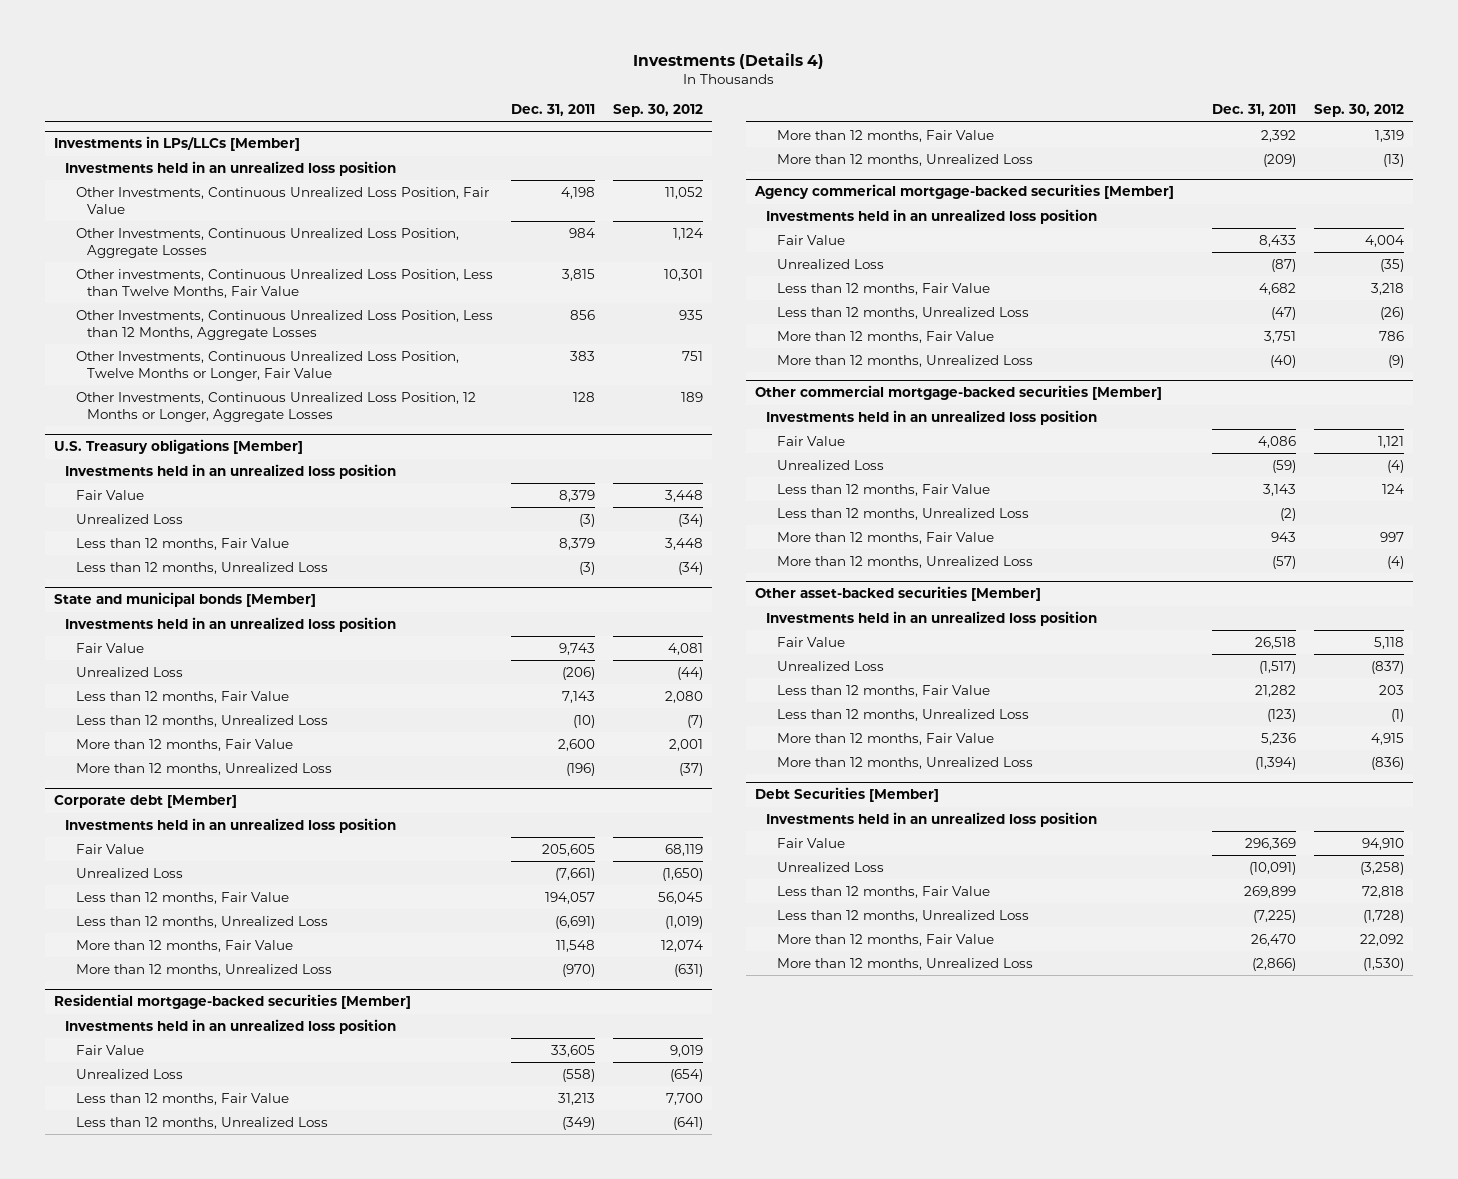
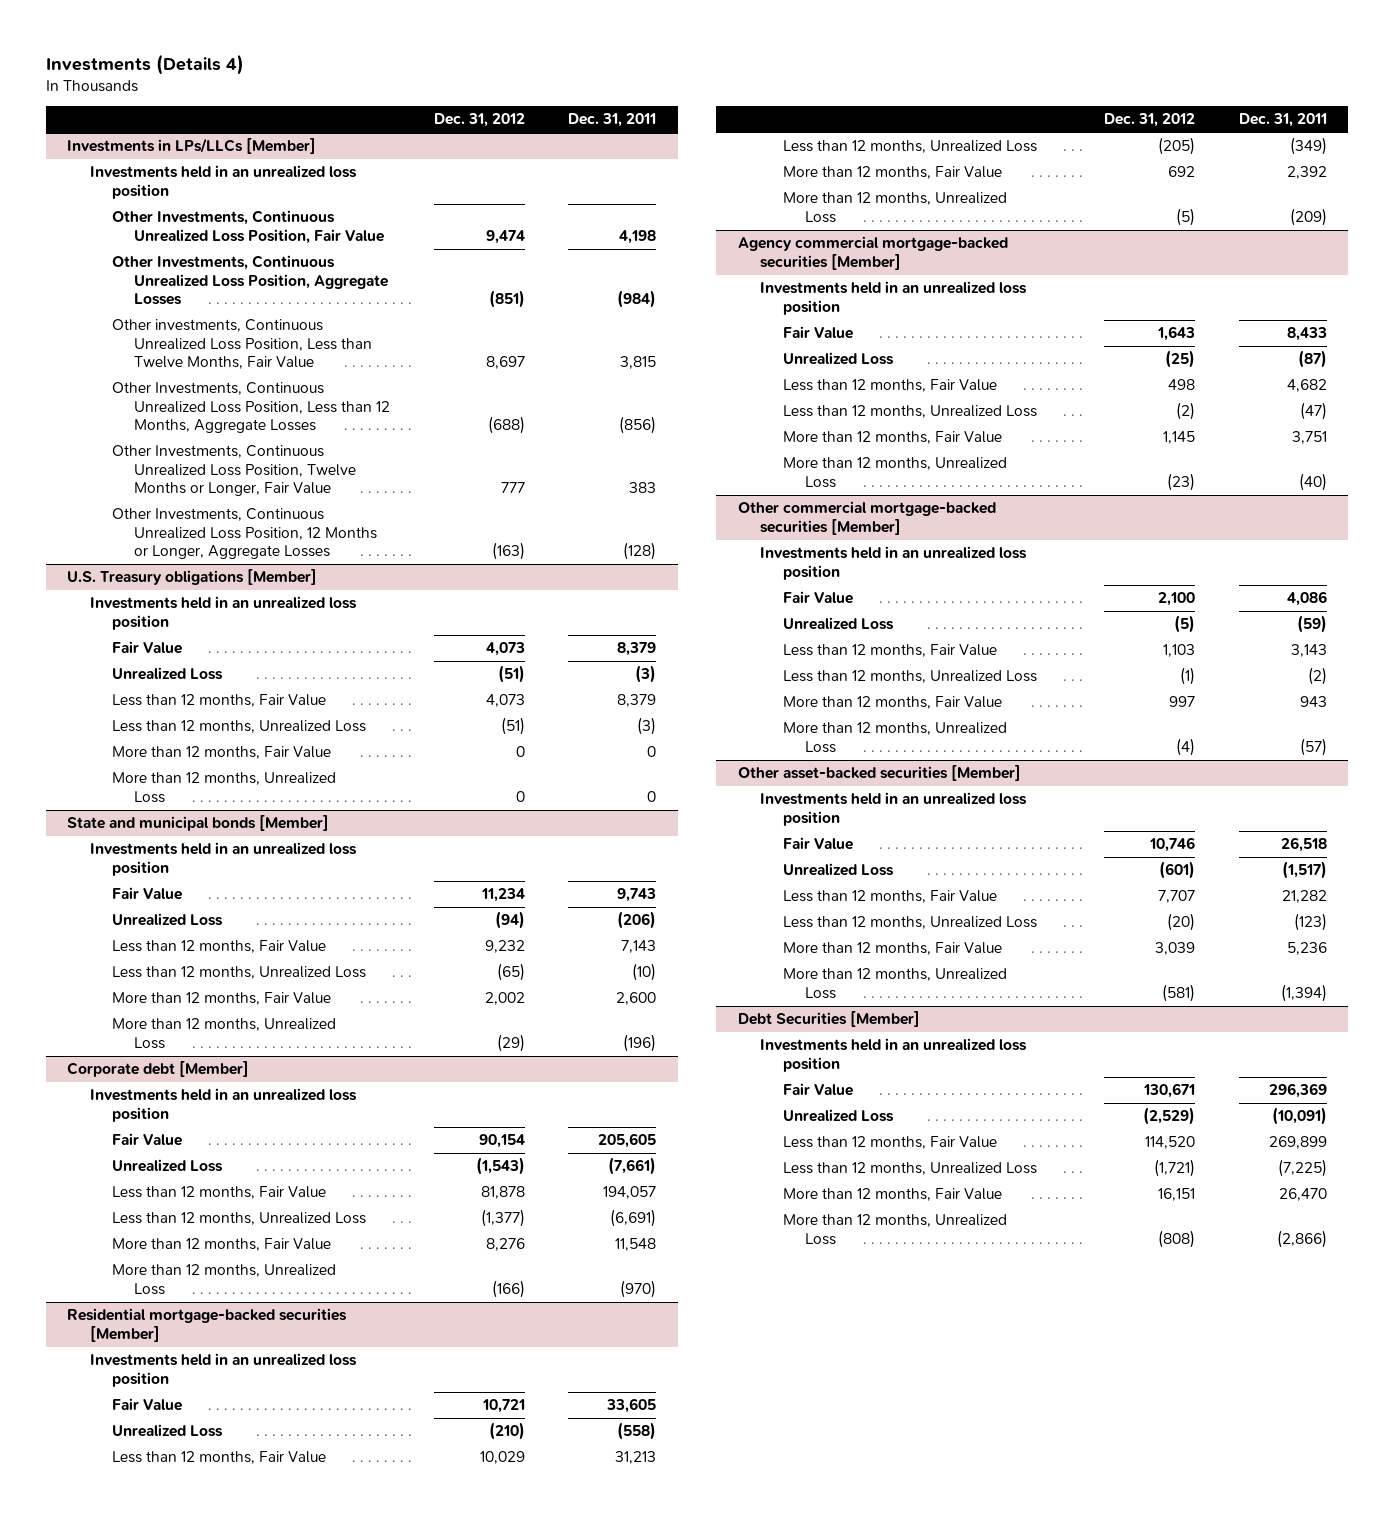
- | Dec. 31, 2011 | Sep. 30, 2012
+ | Dec. 31, 2012 | Dec. 31, 2011
@ Investments in LPs/LLCs [Member]
- Other Investments, Continuous Unrealized Loss Position, Aggregate Losses | 984 | 1,124
+ Other Investments, Continuous Unrealized Loss Position, Aggregate Losses | (851) | (984)
- Other Investments, Continuous Unrealized Loss Position, Less than 12 Months, Aggregate Losses | 856 | 935
+ Other Investments, Continuous Unrealized Loss Position, Less than 12 Months, Aggregate Losses | (688) | (856)
- Other Investments, Continuous Unrealized Loss Position, 12 Months or Longer, Aggregate Losses | 128 | 189
+ Other Investments, Continuous Unrealized Loss Position, 12 Months or Longer, Aggregate Losses | (163) | (128)
@ U.S. Treasury obligations [Member]
+ More than 12 months, Fair Value | 0 | 0
+ More than 12 months, Unrealized Loss | 0 | 0
- Agency commerical mortgage-backed securities [Member]
+ Agency commercial mortgage-backed securities [Member]

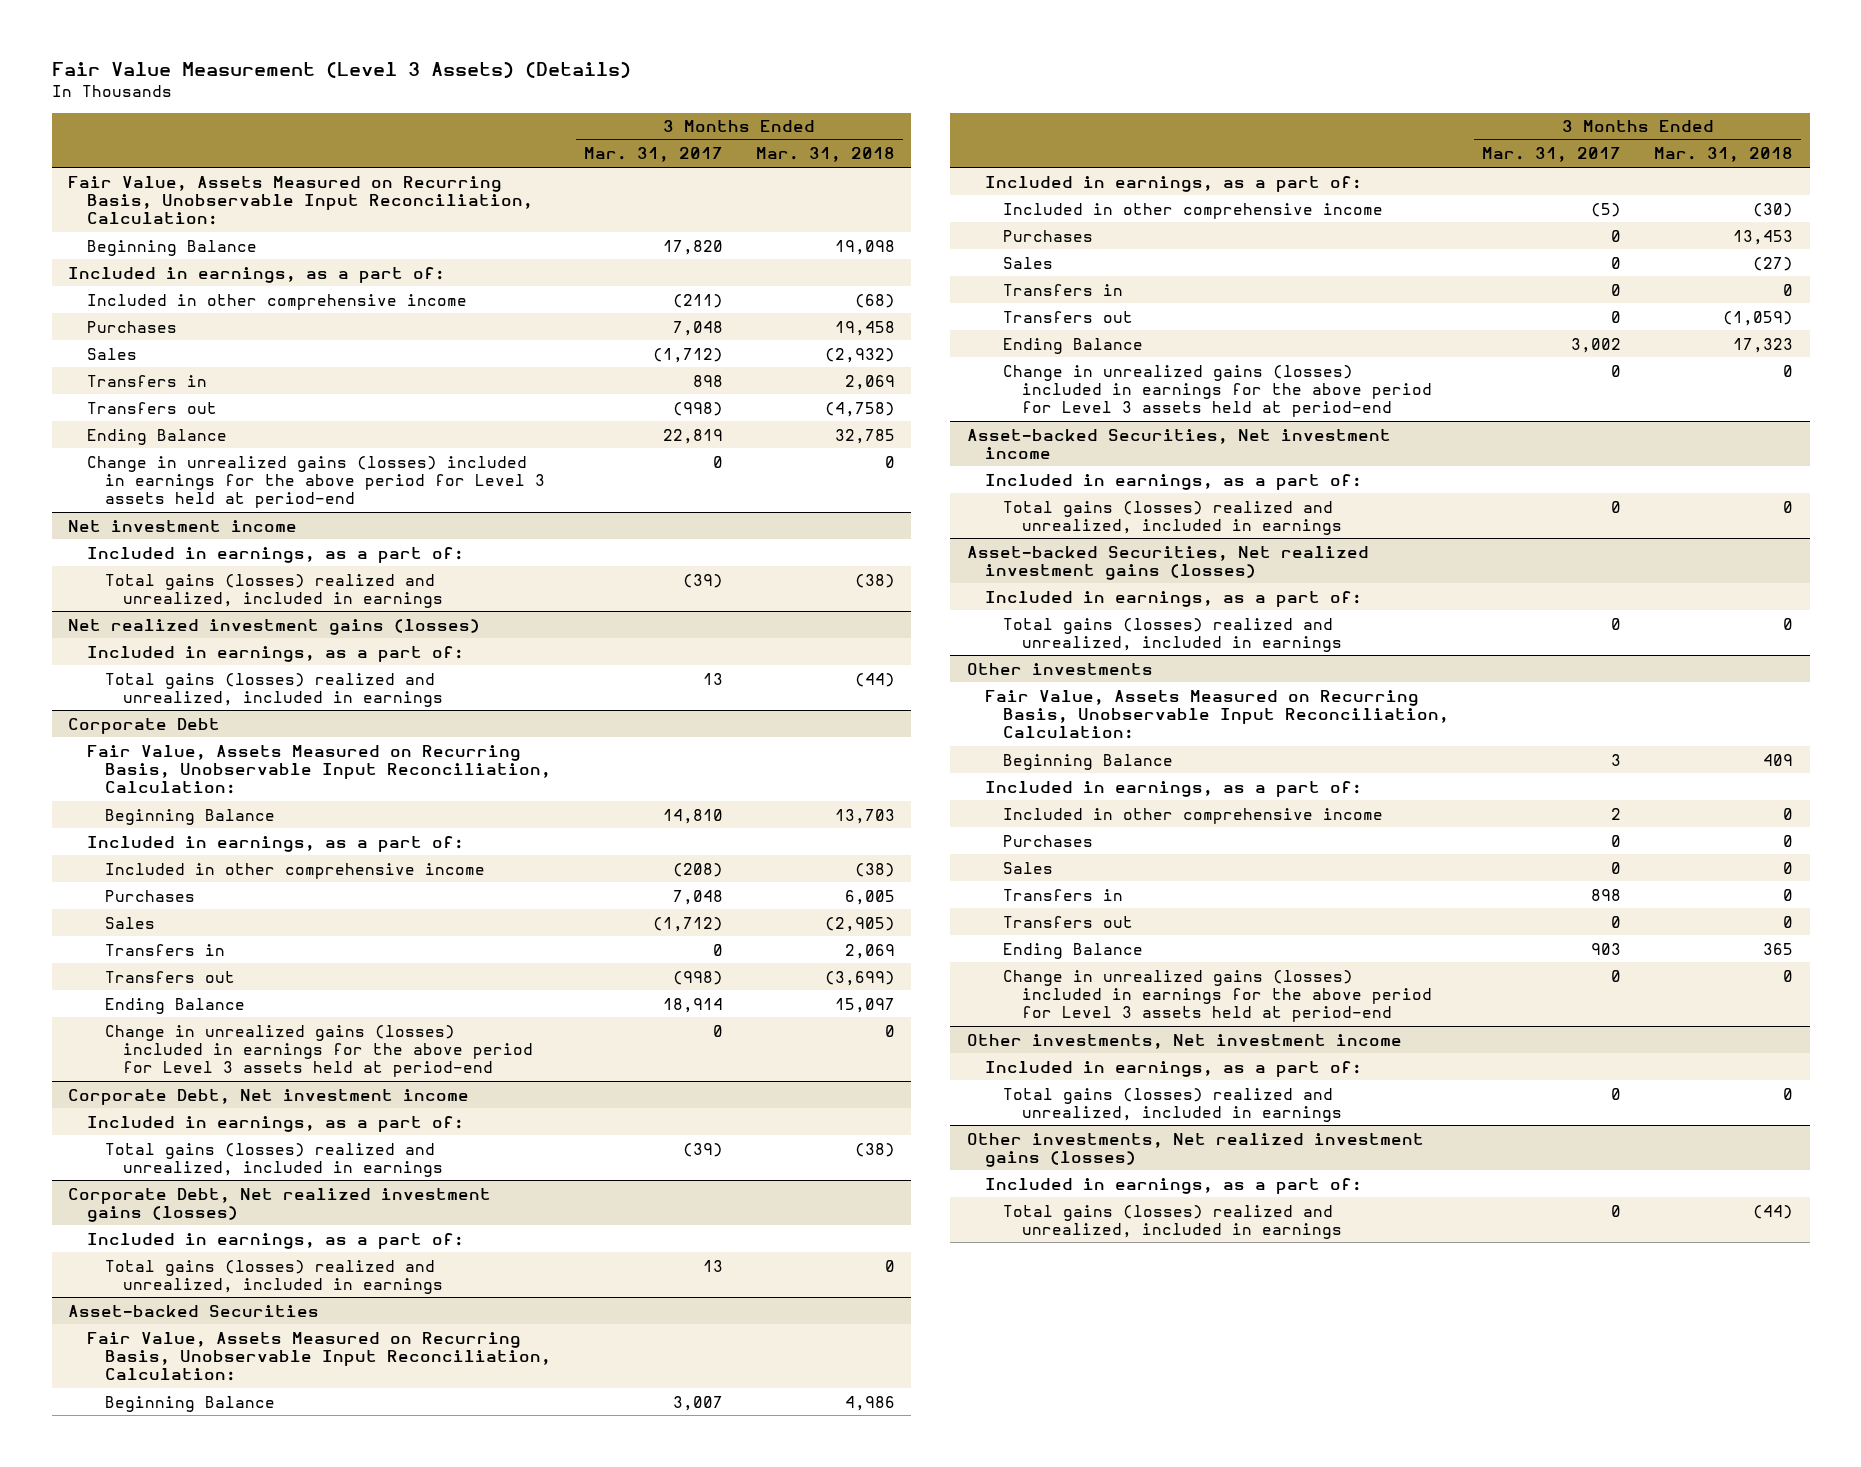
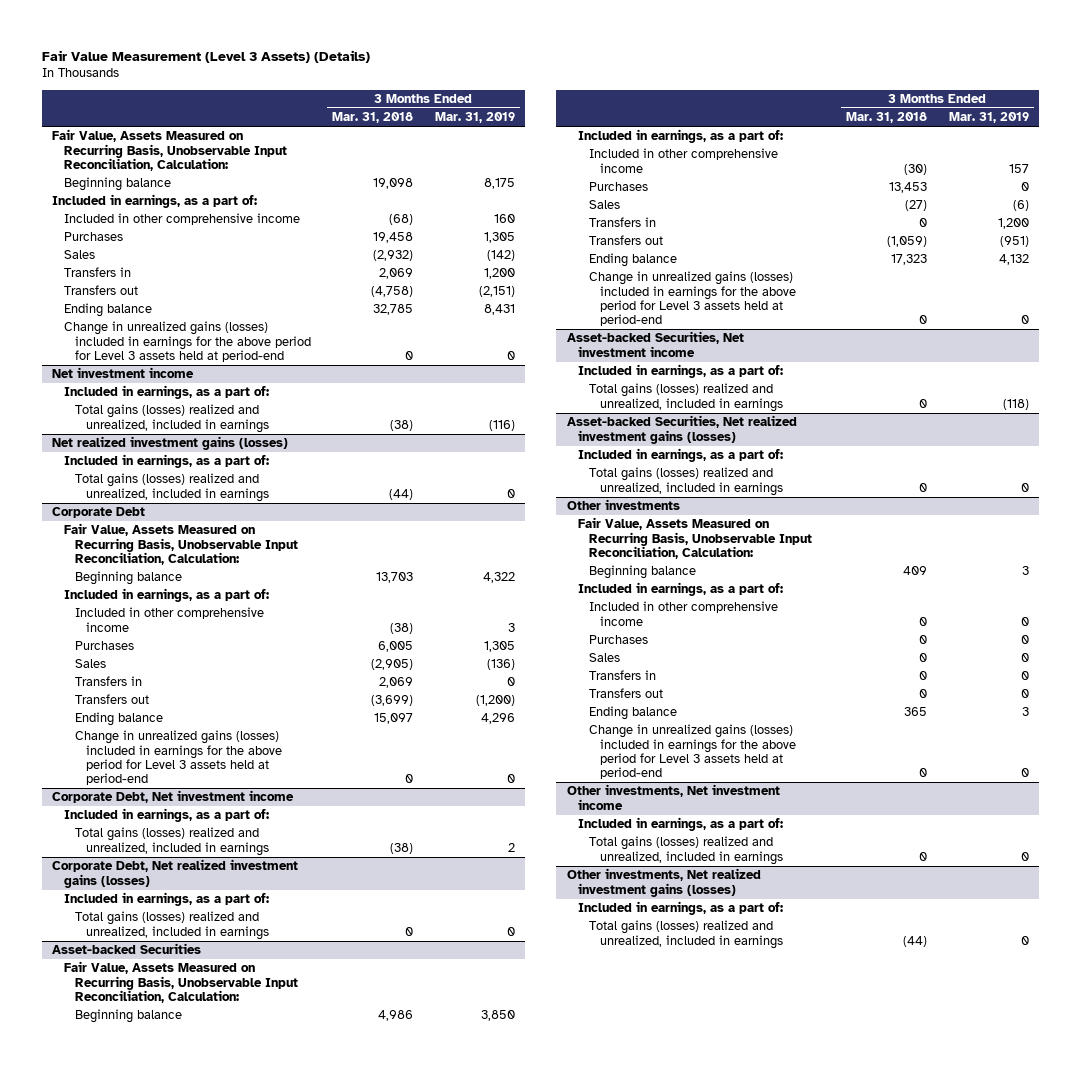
- | 3 Months Ended Mar. 31, 2017 | 3 Months Ended Mar. 31, 2018
+ | 3 Months Ended Mar. 31, 2018 | 3 Months Ended Mar. 31, 2019
- Beginning Balance | 17,820 | 19,098
+ Beginning balance | 19,098 | 8,175
- Ending Balance | 22,819 | 32,785
+ Ending balance | 32,785 | 8,431
@ Corporate Debt
- Beginning Balance | 14,810 | 13,703
+ Beginning balance | 13,703 | 4,322
- Ending Balance | 18,914 | 15,097
+ Ending balance | 15,097 | 4,296
@ Asset-backed Securities
- Beginning Balance | 3,007 | 4,986
+ Beginning balance | 4,986 | 3,850
- Ending Balance | 3,002 | 17,323
+ Ending balance | 17,323 | 4,132
@ Other investments
- Beginning Balance | 3 | 409
+ Beginning balance | 409 | 3
- Ending Balance | 903 | 365
+ Ending balance | 365 | 3

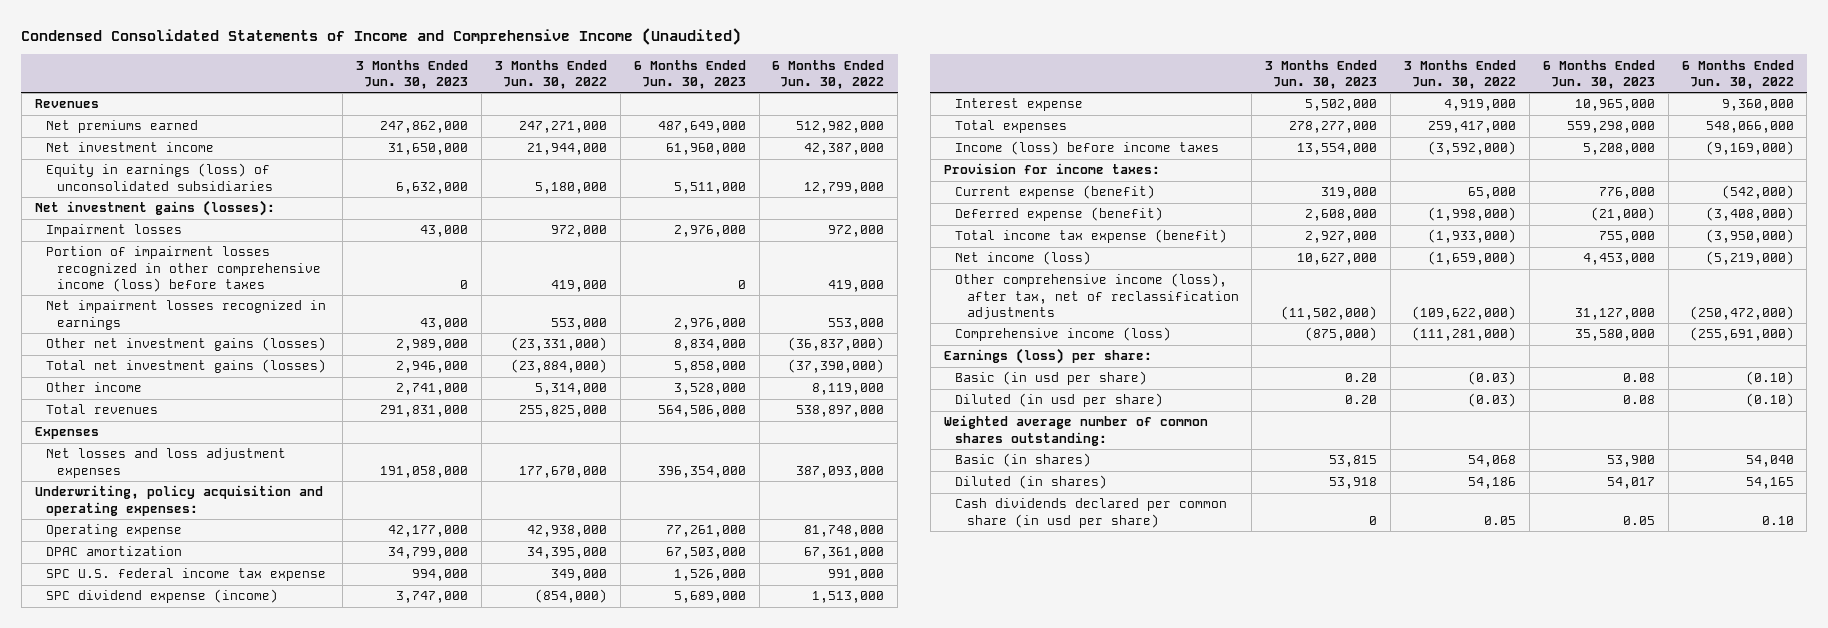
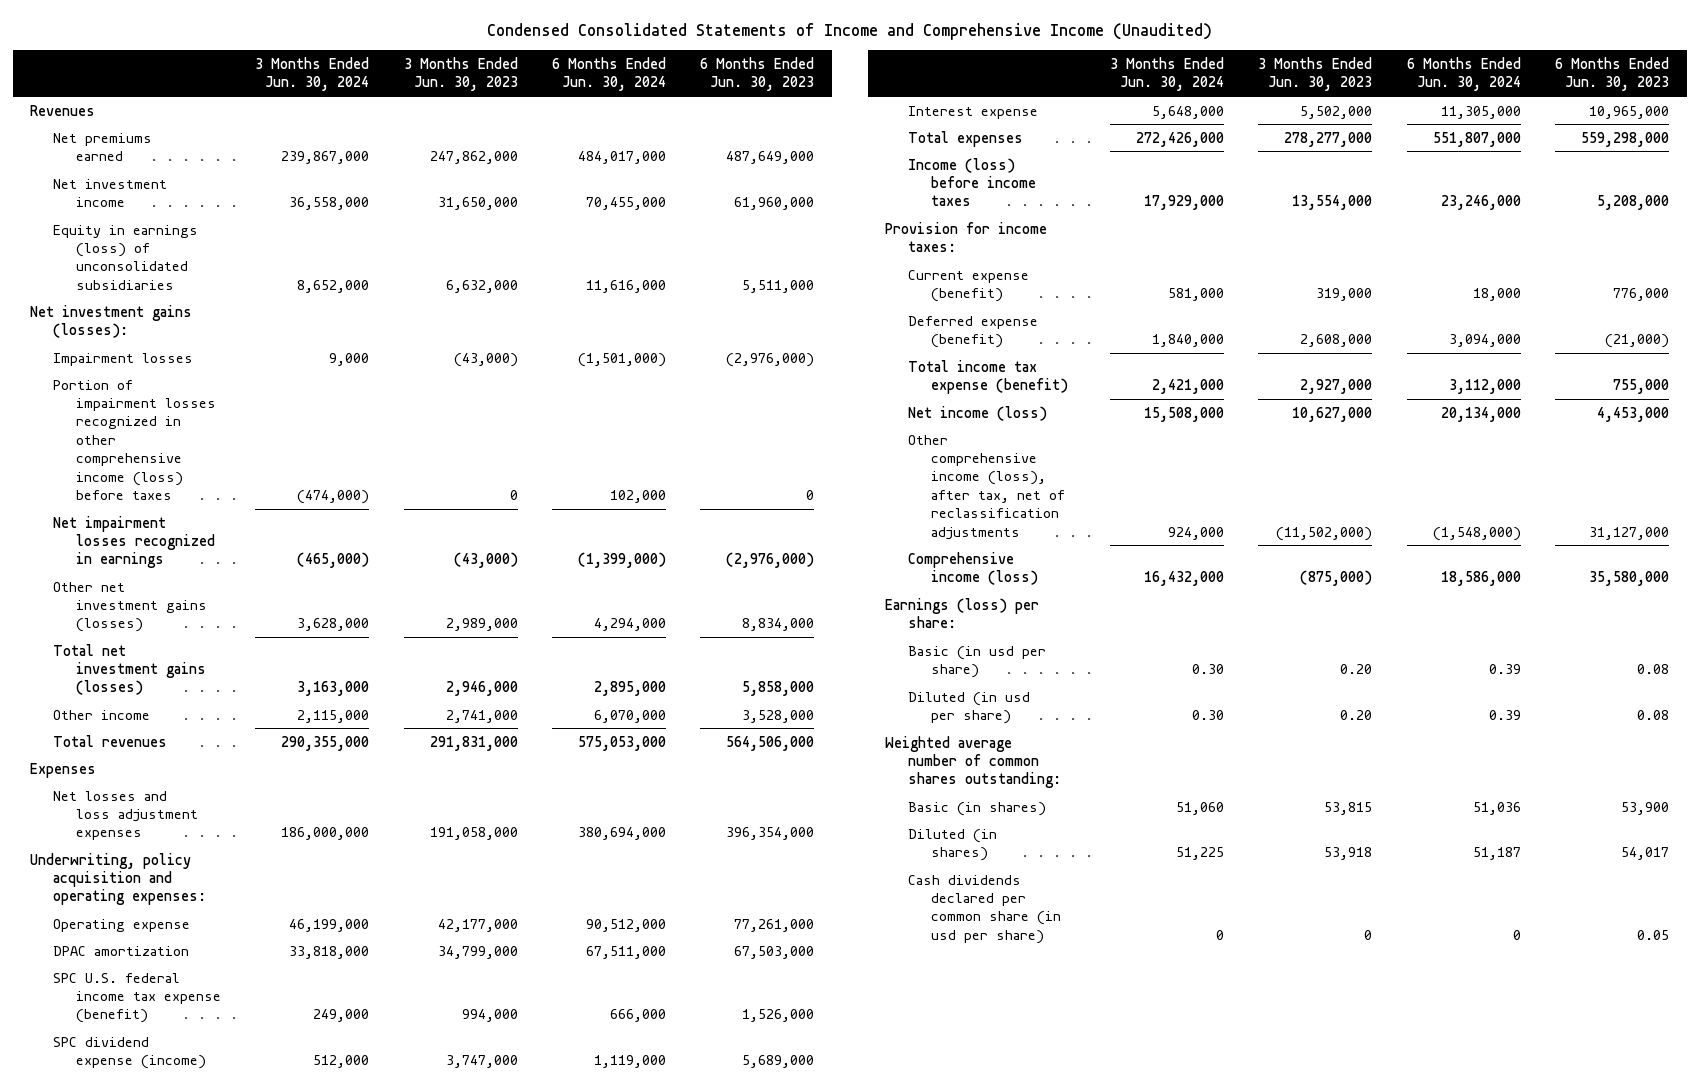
- | 3 Months Ended Jun. 30, 2023 | 3 Months Ended Jun. 30, 2022 | 6 Months Ended Jun. 30, 2023 | 6 Months Ended Jun. 30, 2022
+ | 3 Months Ended Jun. 30, 2024 | 3 Months Ended Jun. 30, 2023 | 6 Months Ended Jun. 30, 2024 | 6 Months Ended Jun. 30, 2023
- Impairment losses | 43,000 | 972,000 | 2,976,000 | 972,000
+ Impairment losses | 9,000 | (43,000) | (1,501,000) | (2,976,000)
- Net impairment losses recognized in earnings | 43,000 | 553,000 | 2,976,000 | 553,000
+ Net impairment losses recognized in earnings | (465,000) | (43,000) | (1,399,000) | (2,976,000)
- SPC U.S. federal income tax expense | 994,000 | 349,000 | 1,526,000 | 991,000
+ SPC U.S. federal income tax expense (benefit) | 249,000 | 994,000 | 666,000 | 1,526,000

